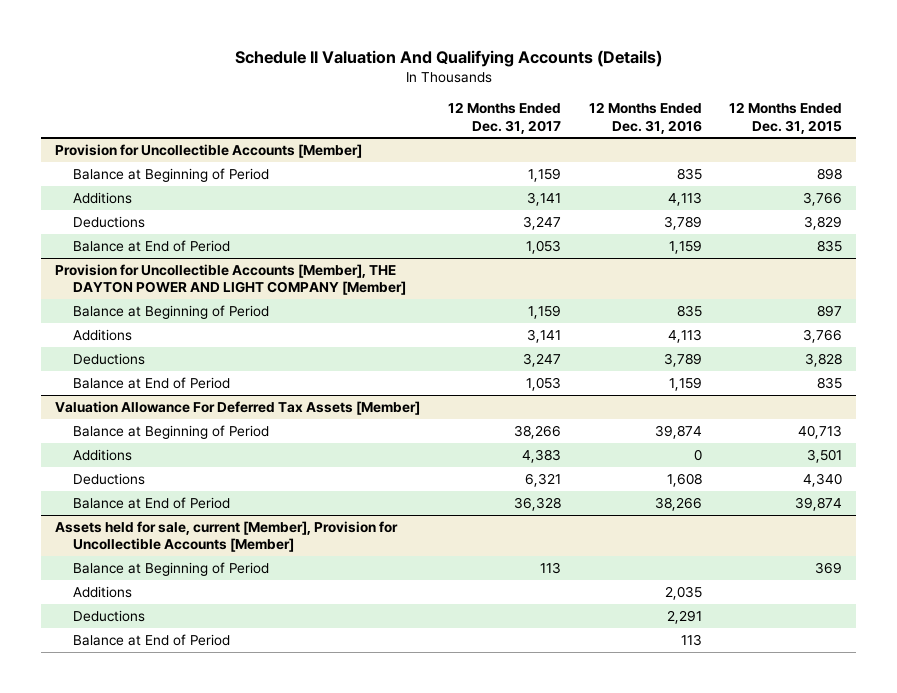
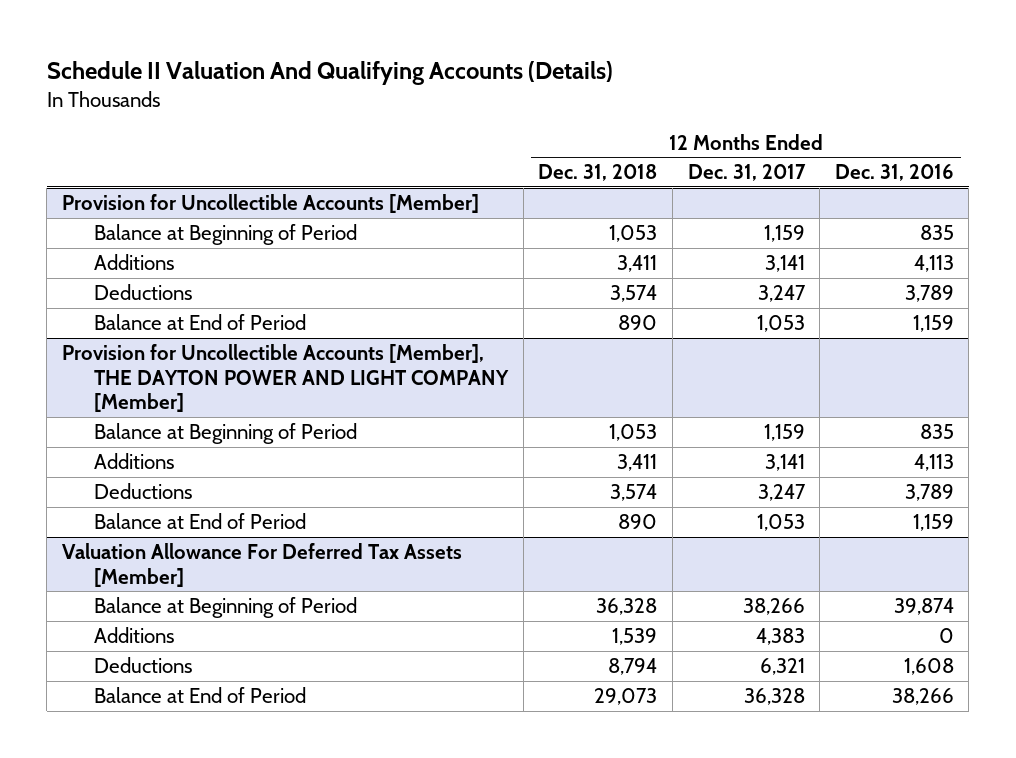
- | 12 Months Ended Dec. 31, 2017 | 12 Months Ended Dec. 31, 2016 | 12 Months Ended Dec. 31, 2015
+ | 12 Months Ended Dec. 31, 2018 | 12 Months Ended Dec. 31, 2017 | 12 Months Ended Dec. 31, 2016
- Assets held for sale, current [Member], Provision for Uncollectible Accounts [Member]
- Balance at Beginning of Period | 113 | | 369
- Additions | | 2,035 |
- Deductions | | 2,291 |
- Balance at End of Period | | 113 |

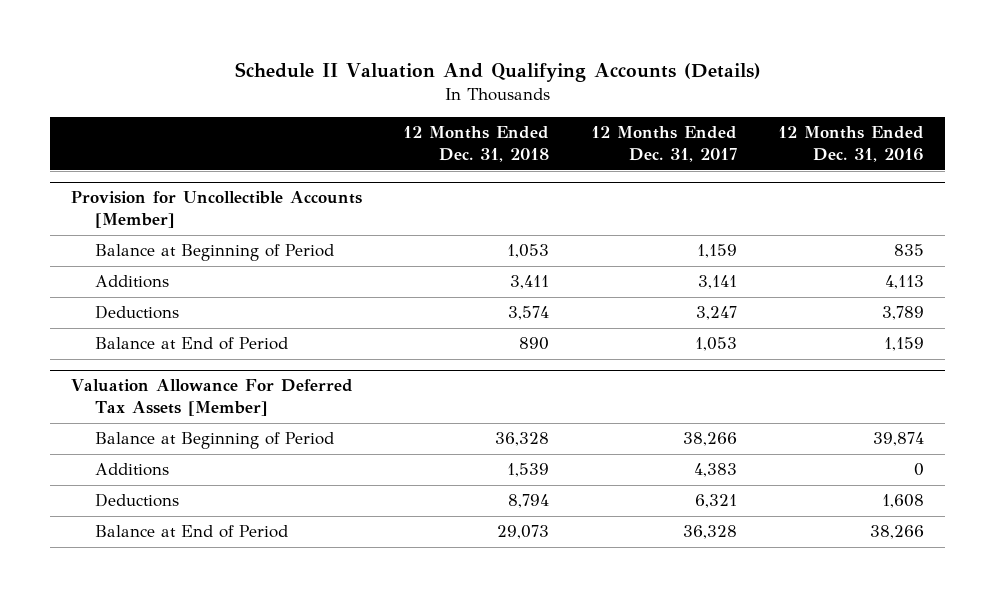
- Provision for Uncollectible Accounts [Member], THE DAYTON POWER AND LIGHT COMPANY [Member]
- Balance at Beginning of Period | 1,053 | 1,159 | 835
- Additions | 3,411 | 3,141 | 4,113
- Deductions | 3,574 | 3,247 | 3,789
- Balance at End of Period | 890 | 1,053 | 1,159

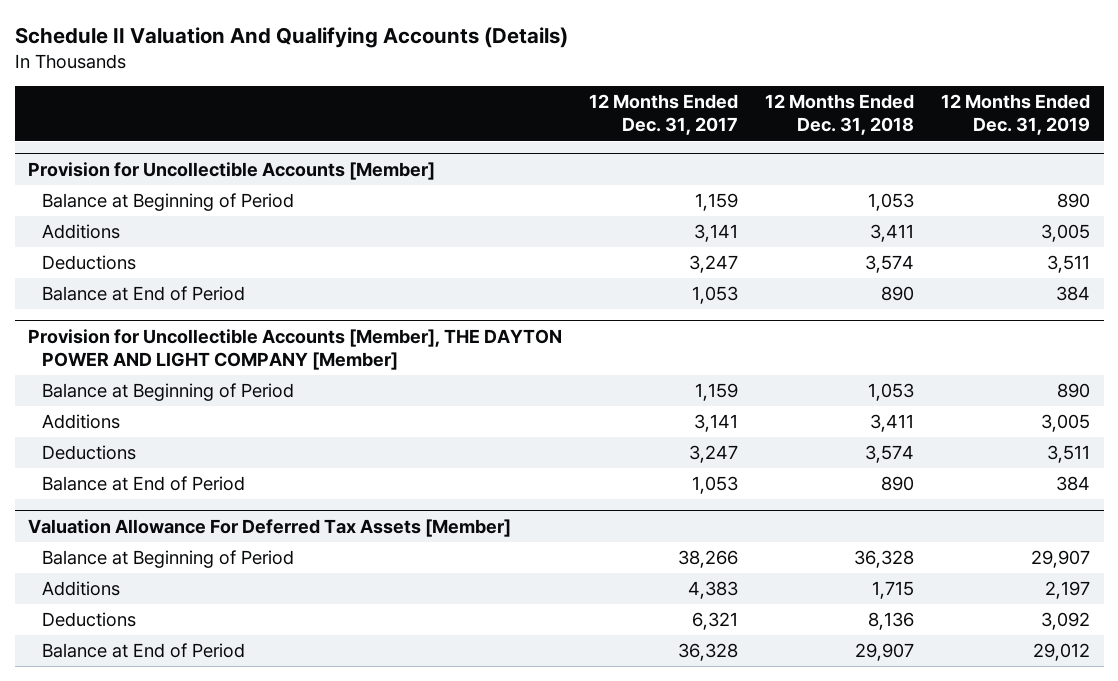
- | 12 Months Ended Dec. 31, 2018 | 12 Months Ended Dec. 31, 2017 | 12 Months Ended Dec. 31, 2016
+ | 12 Months Ended Dec. 31, 2017 | 12 Months Ended Dec. 31, 2018 | 12 Months Ended Dec. 31, 2019
+ Provision for Uncollectible Accounts [Member], THE DAYTON POWER AND LIGHT COMPANY [Member]
+ Balance at Beginning of Period | 1,159 | 1,053 | 890
+ Additions | 3,141 | 3,411 | 3,005
+ Deductions | 3,247 | 3,574 | 3,511
+ Balance at End of Period | 1,053 | 890 | 384
@ Valuation Allowance For Deferred Tax Assets [Member]
- Additions | 1,539 | 4,383 | 0
- Deductions | 8,794 | 6,321 | 1,608
- Balance at End of Period | 29,073 | 36,328 | 38,266
+ Additions | 4,383 | 1,715 | 2,197
+ Deductions | 6,321 | 8,136 | 3,092
+ Balance at End of Period | 36,328 | 29,907 | 29,012

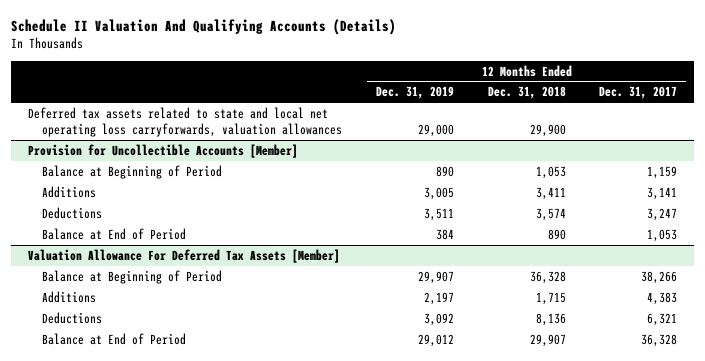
- | 12 Months Ended Dec. 31, 2017 | 12 Months Ended Dec. 31, 2018 | 12 Months Ended Dec. 31, 2019
+ | 12 Months Ended Dec. 31, 2019 | 12 Months Ended Dec. 31, 2018 | 12 Months Ended Dec. 31, 2017
+ Deferred tax assets related to state and local net operating loss carryforwards, valuation allowances | 29,000 | 29,900 |
- Provision for Uncollectible Accounts [Member], THE DAYTON POWER AND LIGHT COMPANY [Member]
- Balance at Beginning of Period | 1,159 | 1,053 | 890
- Additions | 3,141 | 3,411 | 3,005
- Deductions | 3,247 | 3,574 | 3,511
- Balance at End of Period | 1,053 | 890 | 384

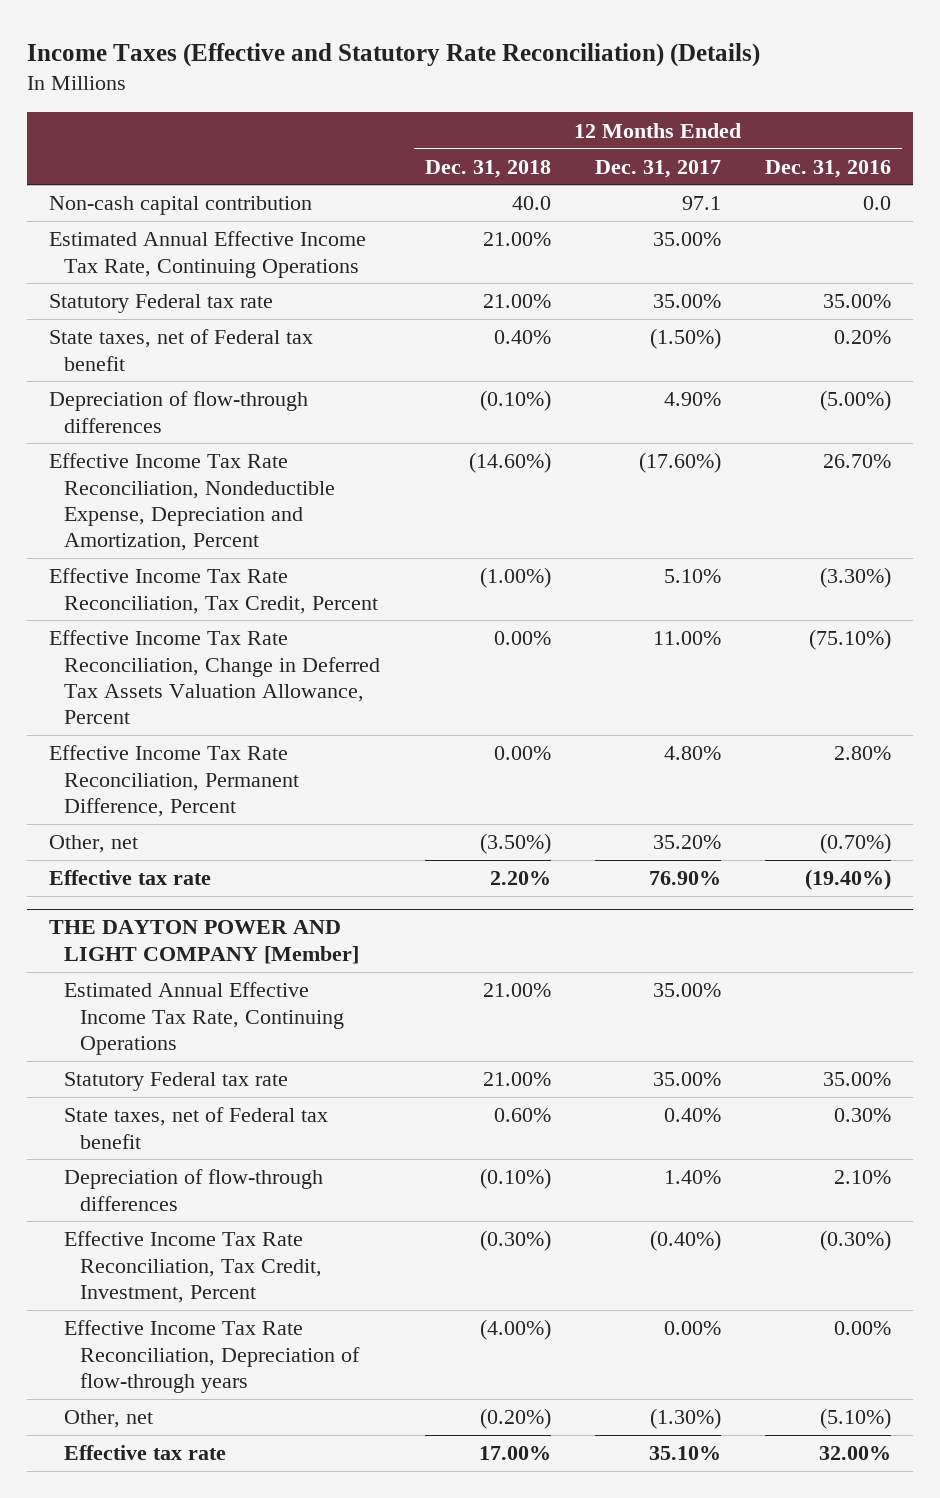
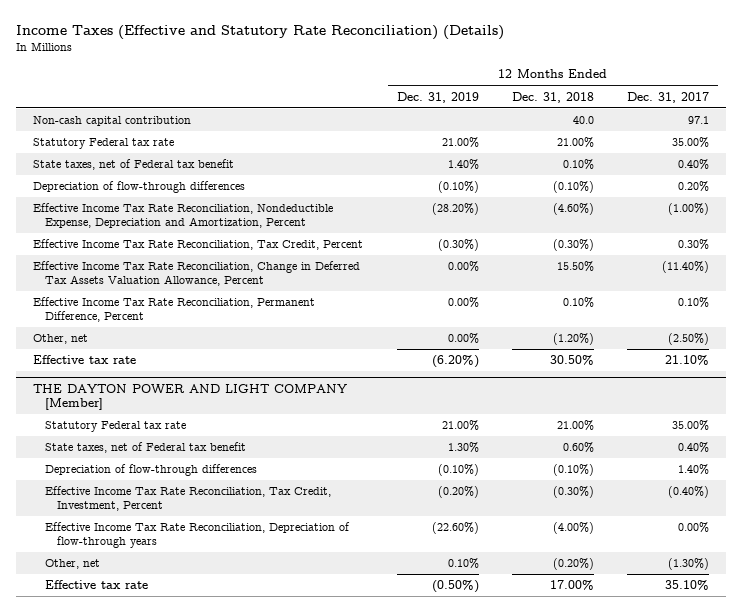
- | 12 Months Ended Dec. 31, 2018 | 12 Months Ended Dec. 31, 2017 | 12 Months Ended Dec. 31, 2016
+ | 12 Months Ended Dec. 31, 2019 | 12 Months Ended Dec. 31, 2018 | 12 Months Ended Dec. 31, 2017
- Estimated Annual Effective Income Tax Rate, Continuing Operations | 21.00% | 35.00% |
- State taxes, net of Federal tax benefit | 0.40% | (1.50%) | 0.20%
- Depreciation of flow-through differences | (0.10%) | 4.90% | (5.00%)
- Effective Income Tax Rate Reconciliation, Nondeductible Expense, Depreciation and Amortization, Percent | (14.60%) | (17.60%) | 26.70%
- Effective Income Tax Rate Reconciliation, Tax Credit, Percent | (1.00%) | 5.10% | (3.30%)
- Effective Income Tax Rate Reconciliation, Change in Deferred Tax Assets Valuation Allowance, Percent | 0.00% | 11.00% | (75.10%)
- Effective Income Tax Rate Reconciliation, Permanent Difference, Percent | 0.00% | 4.80% | 2.80%
- Other, net | (3.50%) | 35.20% | (0.70%)
- Effective tax rate | 2.20% | 76.90% | (19.40%)
+ State taxes, net of Federal tax benefit | 1.40% | 0.10% | 0.40%
+ Depreciation of flow-through differences | (0.10%) | (0.10%) | 0.20%
+ Effective Income Tax Rate Reconciliation, Nondeductible Expense, Depreciation and Amortization, Percent | (28.20%) | (4.60%) | (1.00%)
+ Effective Income Tax Rate Reconciliation, Tax Credit, Percent | (0.30%) | (0.30%) | 0.30%
+ Effective Income Tax Rate Reconciliation, Change in Deferred Tax Assets Valuation Allowance, Percent | 0.00% | 15.50% | (11.40%)
+ Effective Income Tax Rate Reconciliation, Permanent Difference, Percent | 0.00% | 0.10% | 0.10%
+ Other, net | 0.00% | (1.20%) | (2.50%)
+ Effective tax rate | (6.20%) | 30.50% | 21.10%
@ THE DAYTON POWER AND LIGHT COMPANY [Member]
- Estimated Annual Effective Income Tax Rate, Continuing Operations | 21.00% | 35.00% |

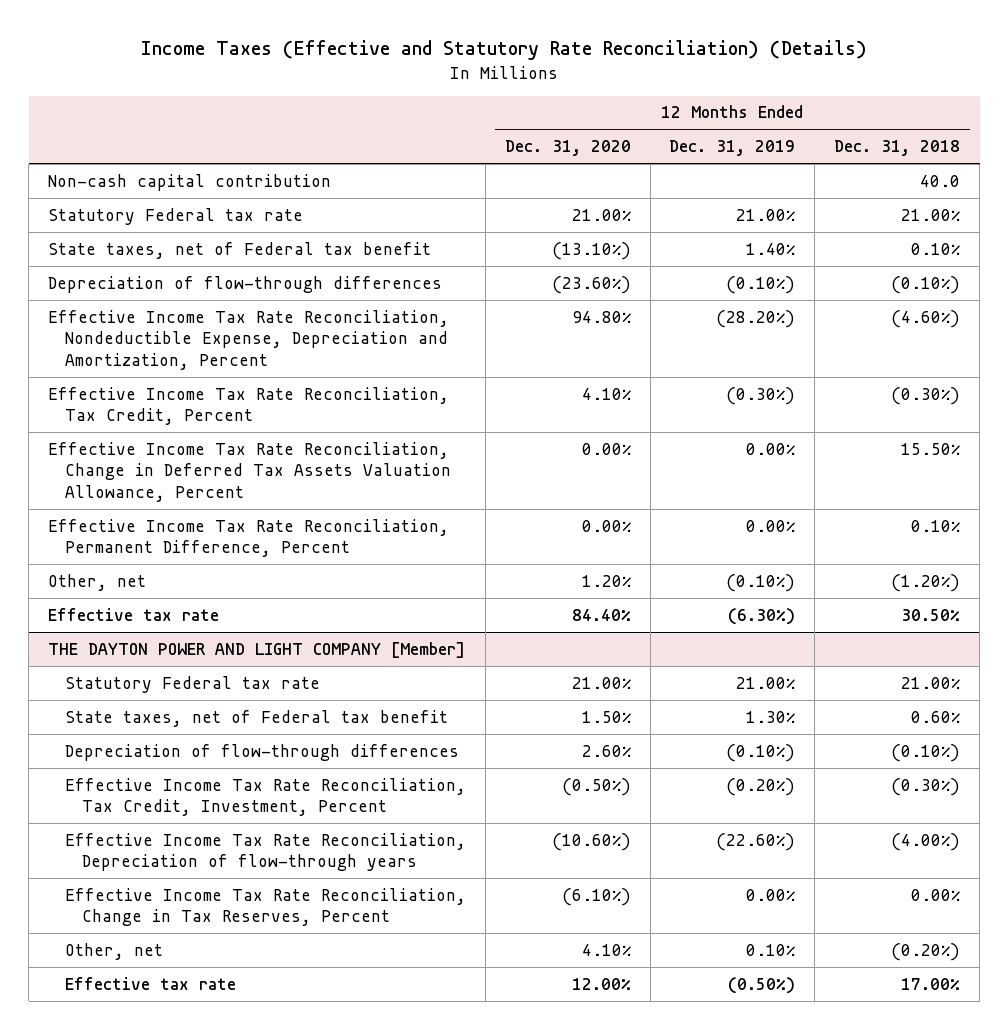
- | 12 Months Ended Dec. 31, 2019 | 12 Months Ended Dec. 31, 2018 | 12 Months Ended Dec. 31, 2017
+ | 12 Months Ended Dec. 31, 2020 | 12 Months Ended Dec. 31, 2019 | 12 Months Ended Dec. 31, 2018
- Other, net | 0.00% | (1.20%) | (2.50%)
- Effective tax rate | (6.20%) | 30.50% | 21.10%
+ Other, net | 1.20% | (0.10%) | (1.20%)
+ Effective tax rate | 84.40% | (6.30%) | 30.50%
@ THE DAYTON POWER AND LIGHT COMPANY [Member]
+ Effective Income Tax Rate Reconciliation, Change in Tax Reserves, Percent | (6.10%) | 0.00% | 0.00%

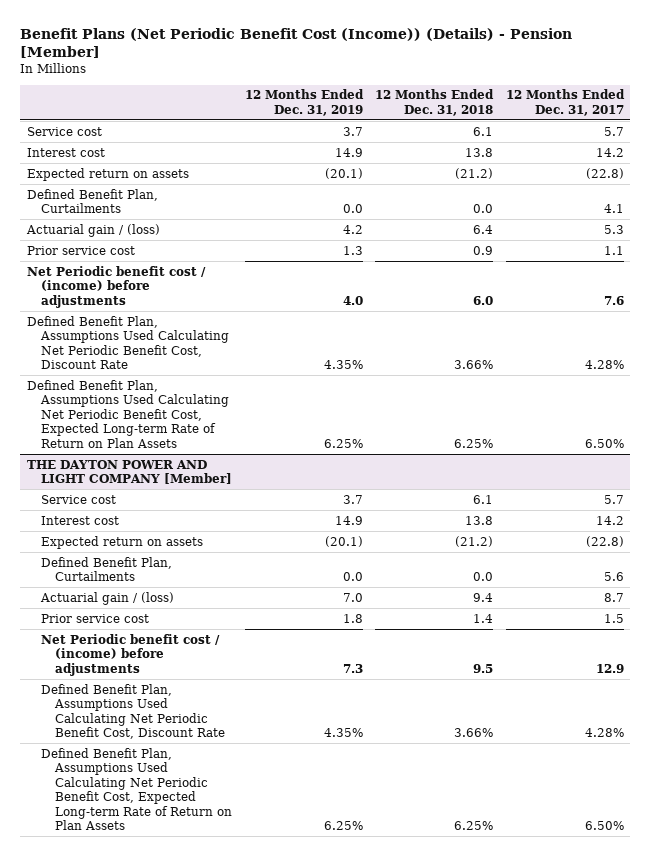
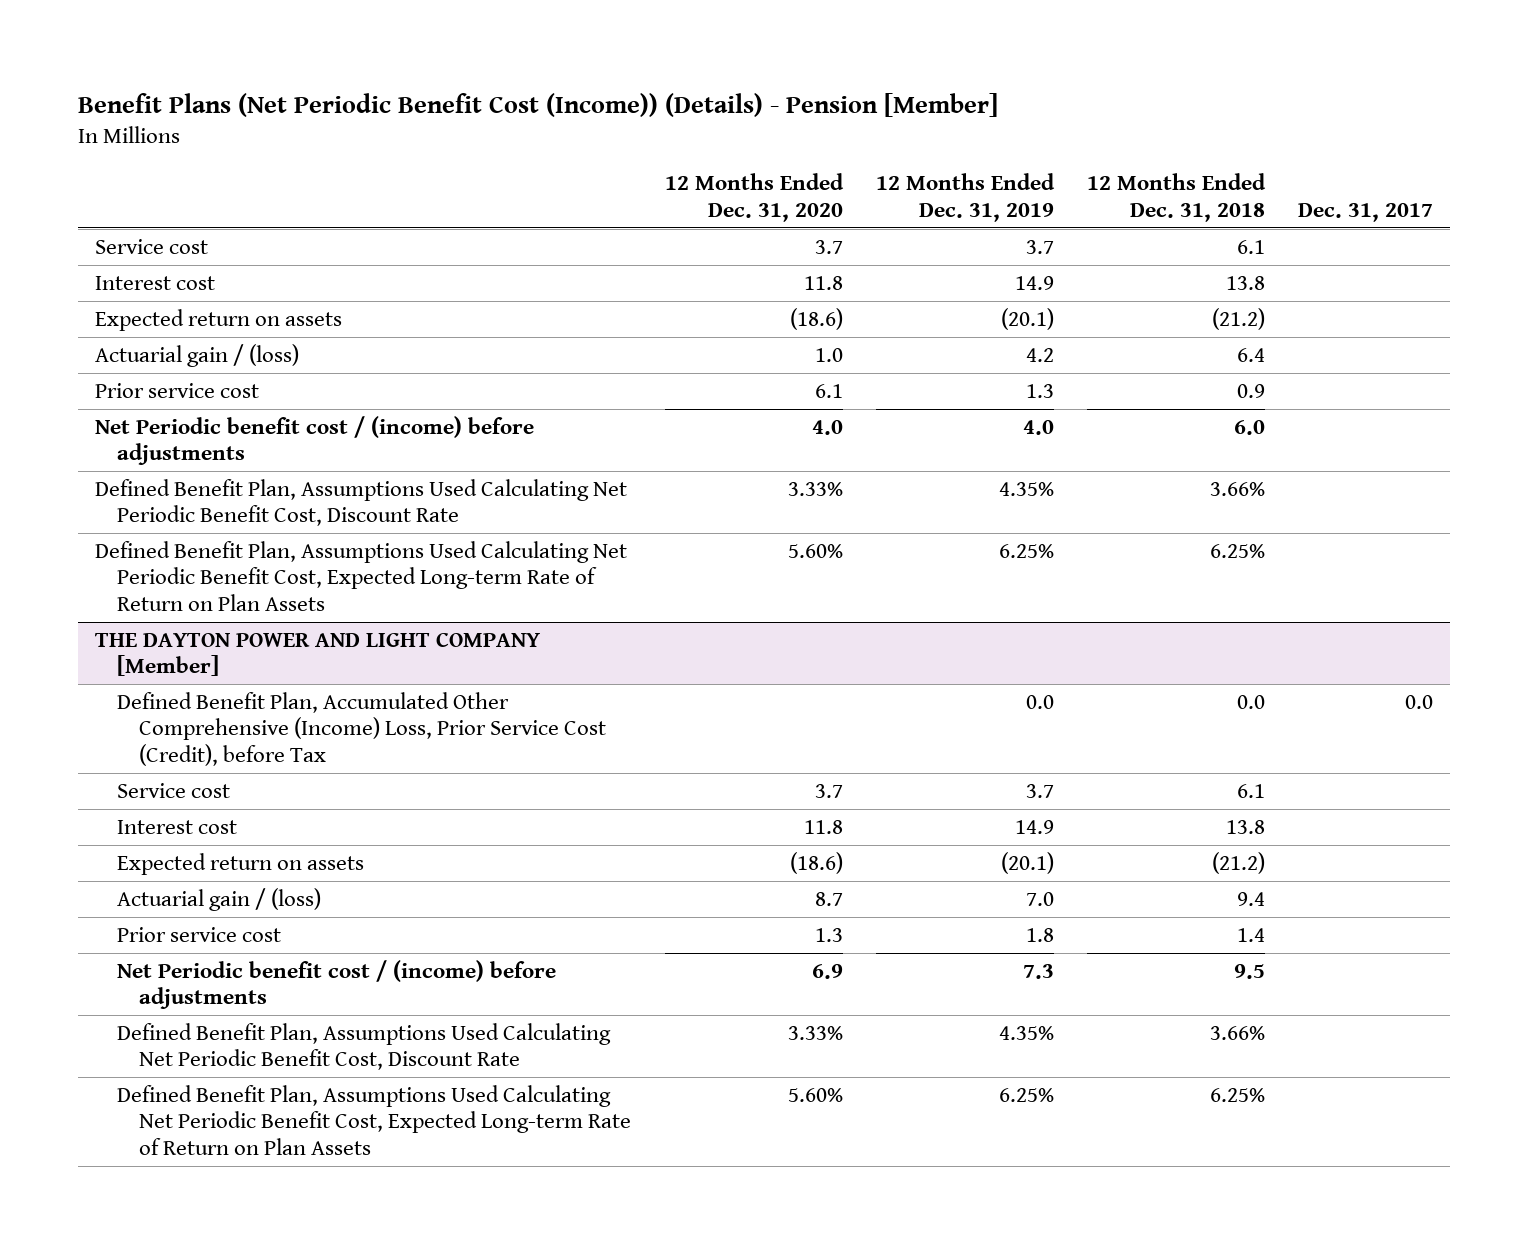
- | 12 Months Ended Dec. 31, 2019 | 12 Months Ended Dec. 31, 2018 | 12 Months Ended Dec. 31, 2017
+ | 12 Months Ended Dec. 31, 2020 | 12 Months Ended Dec. 31, 2019 | 12 Months Ended Dec. 31, 2018 | Dec. 31, 2017
- Defined Benefit Plan, Curtailments | 0.0 | 0.0 | 4.1
@ THE DAYTON POWER AND LIGHT COMPANY [Member]
+ Defined Benefit Plan, Accumulated Other Comprehensive (Income) Loss, Prior Service Cost (Credit), before Tax | | 0.0 | 0.0 | 0.0
- Defined Benefit Plan, Curtailments | 0.0 | 0.0 | 5.6

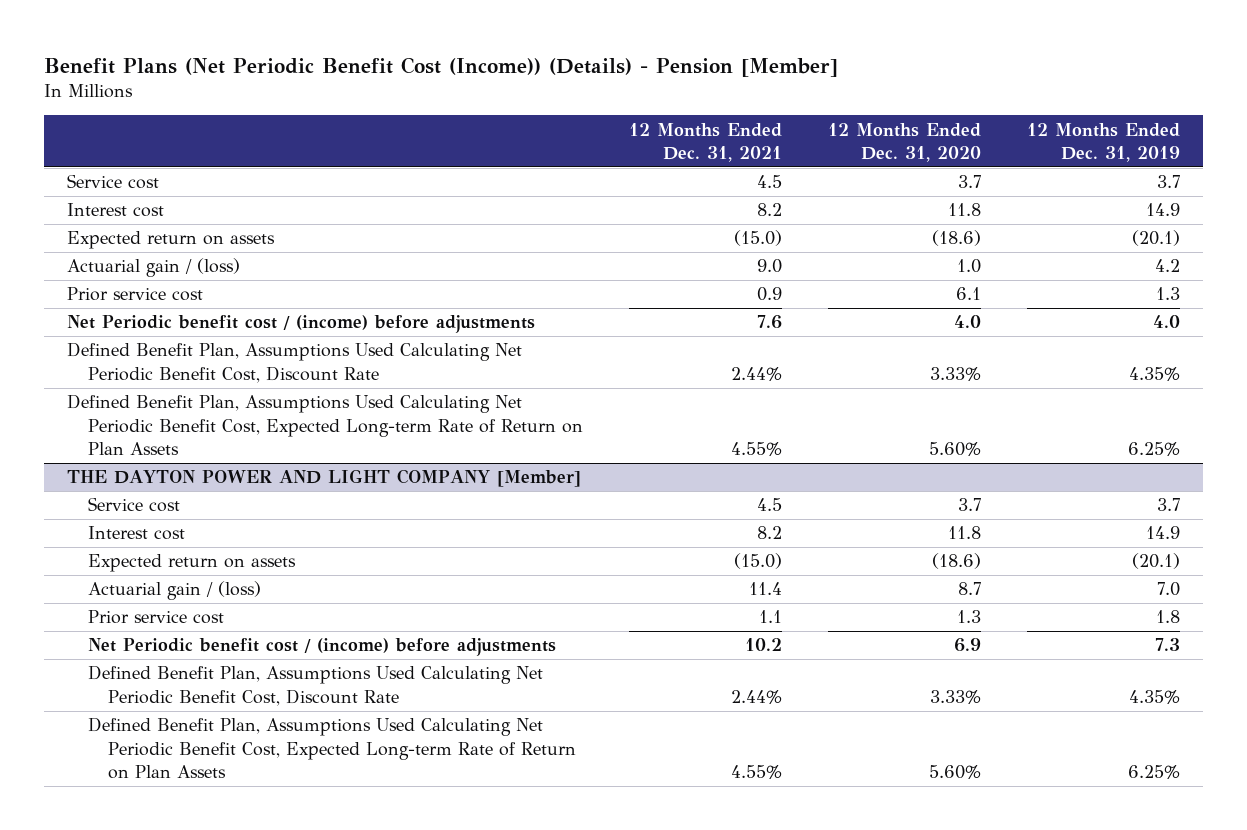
- | 12 Months Ended Dec. 31, 2020 | 12 Months Ended Dec. 31, 2019 | 12 Months Ended Dec. 31, 2018 | Dec. 31, 2017
+ | 12 Months Ended Dec. 31, 2021 | 12 Months Ended Dec. 31, 2020 | 12 Months Ended Dec. 31, 2019
@ THE DAYTON POWER AND LIGHT COMPANY [Member]
- Defined Benefit Plan, Accumulated Other Comprehensive (Income) Loss, Prior Service Cost (Credit), before Tax | | 0.0 | 0.0 | 0.0

